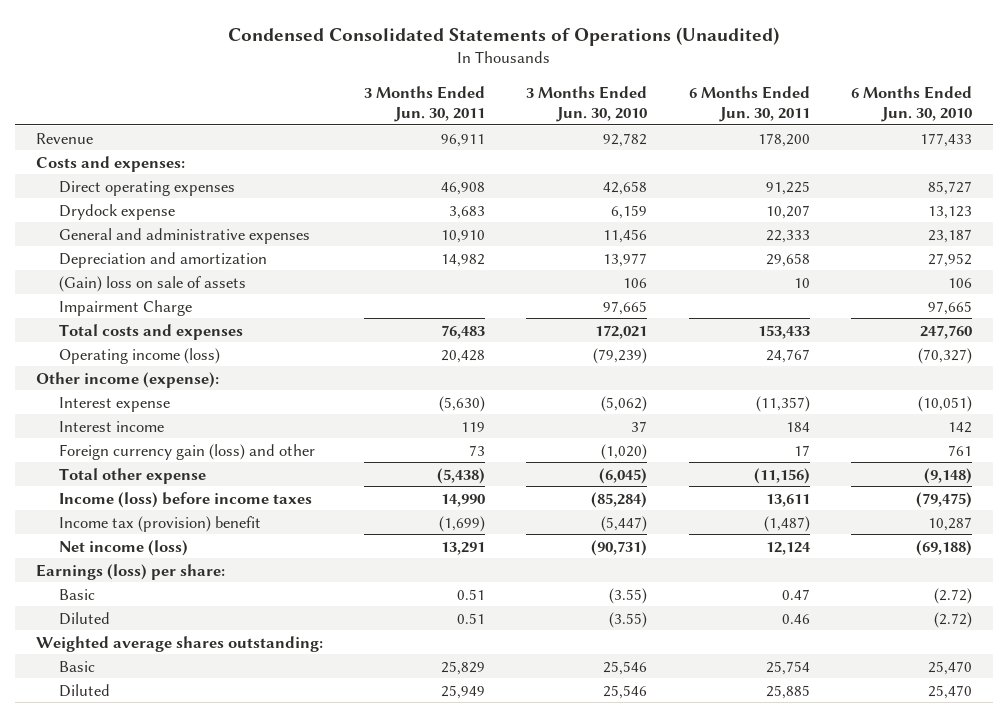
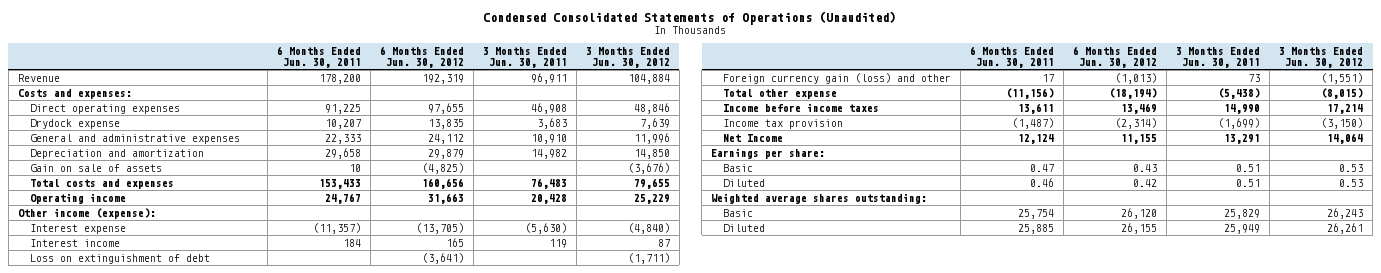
- | 3 Months Ended Jun. 30, 2011 | 3 Months Ended Jun. 30, 2010 | 6 Months Ended Jun. 30, 2011 | 6 Months Ended Jun. 30, 2010
+ | 6 Months Ended Jun. 30, 2011 | 6 Months Ended Jun. 30, 2012 | 3 Months Ended Jun. 30, 2011 | 3 Months Ended Jun. 30, 2012
- (Gain) loss on sale of assets | | 106 | 10 | 106
- Impairment Charge | | 97,665 | | 97,665
+ Gain on sale of assets | 10 | (4,825) | | (3,676)
- Operating income (loss) | 20,428 | (79,239) | 24,767 | (70,327)
+ Operating income | 24,767 | 31,663 | 20,428 | 25,229
+ Loss on extinguishment of debt | | (3,641) | | (1,711)
- Income (loss) before income taxes | 14,990 | (85,284) | 13,611 | (79,475)
- Income tax (provision) benefit | (1,699) | (5,447) | (1,487) | 10,287
- Net income (loss) | 13,291 | (90,731) | 12,124 | (69,188)
- Earnings (loss) per share:
+ Income before income taxes | 13,611 | 13,469 | 14,990 | 17,214
+ Income tax provision | (1,487) | (2,314) | (1,699) | (3,150)
+ Net Income | 12,124 | 11,155 | 13,291 | 14,064
+ Earnings per share:

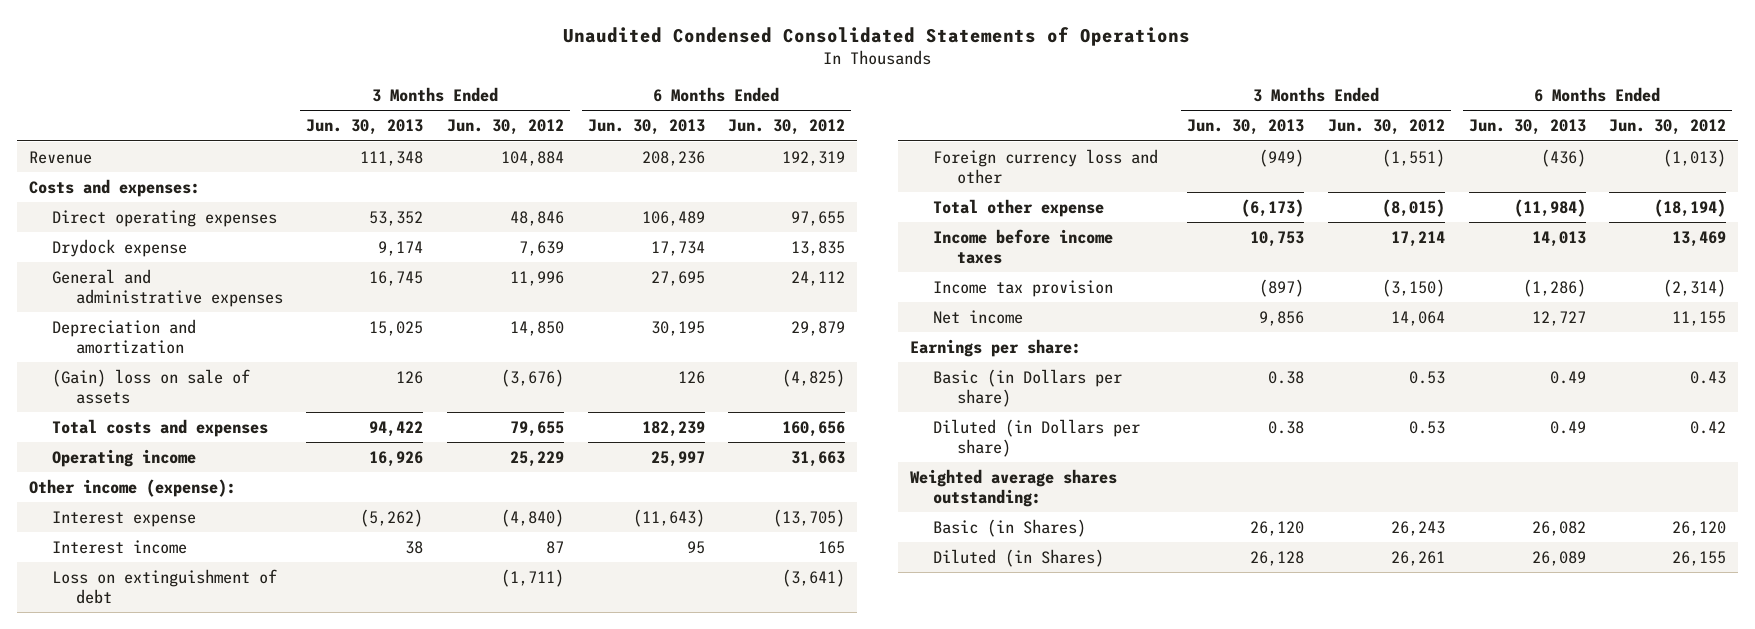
- Condensed Consolidated Statements of Operations (Unaudited)
+ Unaudited Condensed Consolidated Statements of Operations
- | 6 Months Ended Jun. 30, 2011 | 6 Months Ended Jun. 30, 2012 | 3 Months Ended Jun. 30, 2011 | 3 Months Ended Jun. 30, 2012
+ | 3 Months Ended Jun. 30, 2013 | 3 Months Ended Jun. 30, 2012 | 6 Months Ended Jun. 30, 2013 | 6 Months Ended Jun. 30, 2012
- Gain on sale of assets | 10 | (4,825) | | (3,676)
+ (Gain) loss on sale of assets | 126 | (3,676) | 126 | (4,825)
- Foreign currency gain (loss) and other | 17 | (1,013) | 73 | (1,551)
+ Foreign currency loss and other | (949) | (1,551) | (436) | (1,013)
- Net Income | 12,124 | 11,155 | 13,291 | 14,064
+ Net income | 9,856 | 14,064 | 12,727 | 11,155
- Basic | 0.47 | 0.43 | 0.51 | 0.53
- Diluted | 0.46 | 0.42 | 0.51 | 0.53
+ Basic (in Dollars per share) | 0.38 | 0.53 | 0.49 | 0.43
+ Diluted (in Dollars per share) | 0.38 | 0.53 | 0.49 | 0.42
- Basic | 25,754 | 26,120 | 25,829 | 26,243
- Diluted | 25,885 | 26,155 | 25,949 | 26,261
+ Basic (in Shares) | 26,120 | 26,243 | 26,082 | 26,120
+ Diluted (in Shares) | 26,128 | 26,261 | 26,089 | 26,155

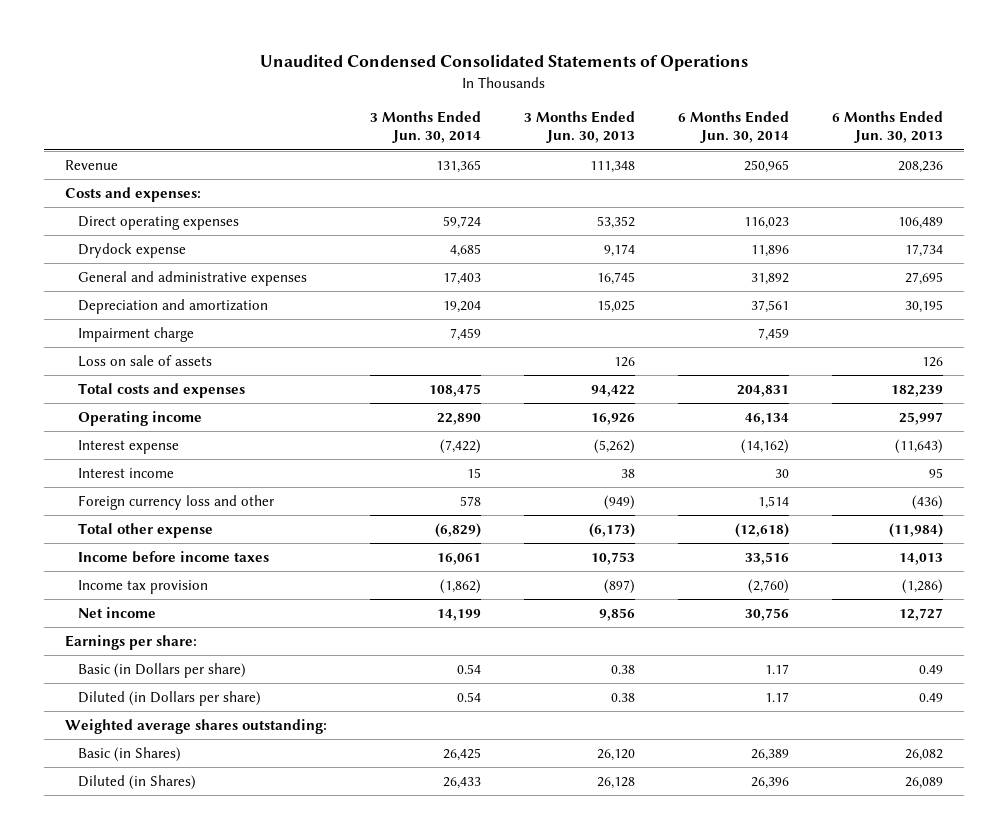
- | 3 Months Ended Jun. 30, 2013 | 3 Months Ended Jun. 30, 2012 | 6 Months Ended Jun. 30, 2013 | 6 Months Ended Jun. 30, 2012
+ | 3 Months Ended Jun. 30, 2014 | 3 Months Ended Jun. 30, 2013 | 6 Months Ended Jun. 30, 2014 | 6 Months Ended Jun. 30, 2013
- (Gain) loss on sale of assets | 126 | (3,676) | 126 | (4,825)
+ Impairment charge | 7,459 | | 7,459 |
+ Loss on sale of assets | | 126 | | 126
- Other income (expense):
- Loss on extinguishment of debt | | (1,711) | | (3,641)

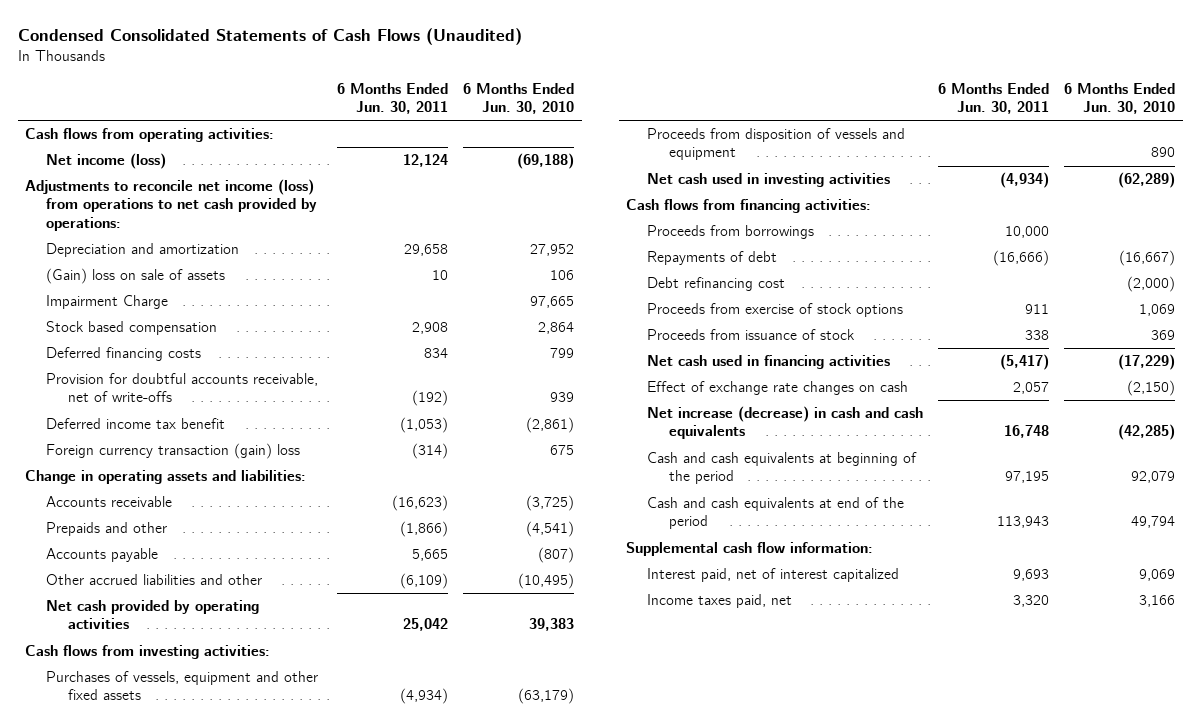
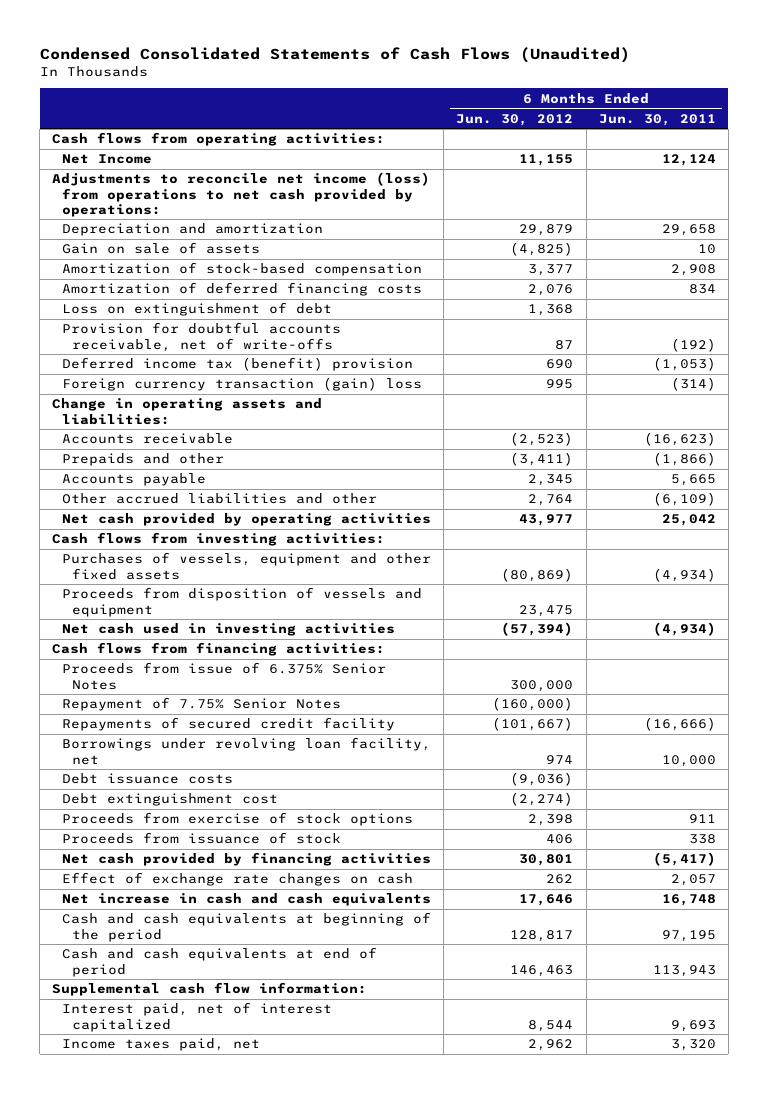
- | 6 Months Ended Jun. 30, 2011 | 6 Months Ended Jun. 30, 2010
+ | 6 Months Ended Jun. 30, 2012 | 6 Months Ended Jun. 30, 2011
- Net income (loss) | 12,124 | (69,188)
+ Net Income | 11,155 | 12,124
- (Gain) loss on sale of assets | 10 | 106
- Impairment Charge | | 97,665
- Stock based compensation | 2,908 | 2,864
- Deferred financing costs | 834 | 799
+ Gain on sale of assets | (4,825) | 10
+ Amortization of stock-based compensation | 3,377 | 2,908
+ Amortization of deferred financing costs | 2,076 | 834
+ Loss on extinguishment of debt | 1,368 |
- Deferred income tax benefit | (1,053) | (2,861)
+ Deferred income tax (benefit) provision | 690 | (1,053)
- Proceeds from borrowings | 10,000 |
- Repayments of debt | (16,666) | (16,667)
- Debt refinancing cost | | (2,000)
+ Proceeds from issue of 6.375% Senior Notes | 300,000 |
+ Repayment of 7.75% Senior Notes | (160,000) |
+ Repayments of secured credit facility | (101,667) | (16,666)
+ Borrowings under revolving loan facility, net | 974 | 10,000
+ Debt issuance costs | (9,036) |
+ Debt extinguishment cost | (2,274) |
- Net cash used in financing activities | (5,417) | (17,229)
+ Net cash provided by financing activities | 30,801 | (5,417)
- Net increase (decrease) in cash and cash equivalents | 16,748 | (42,285)
+ Net increase in cash and cash equivalents | 17,646 | 16,748
- Cash and cash equivalents at end of the period | 113,943 | 49,794
+ Cash and cash equivalents at end of period | 146,463 | 113,943

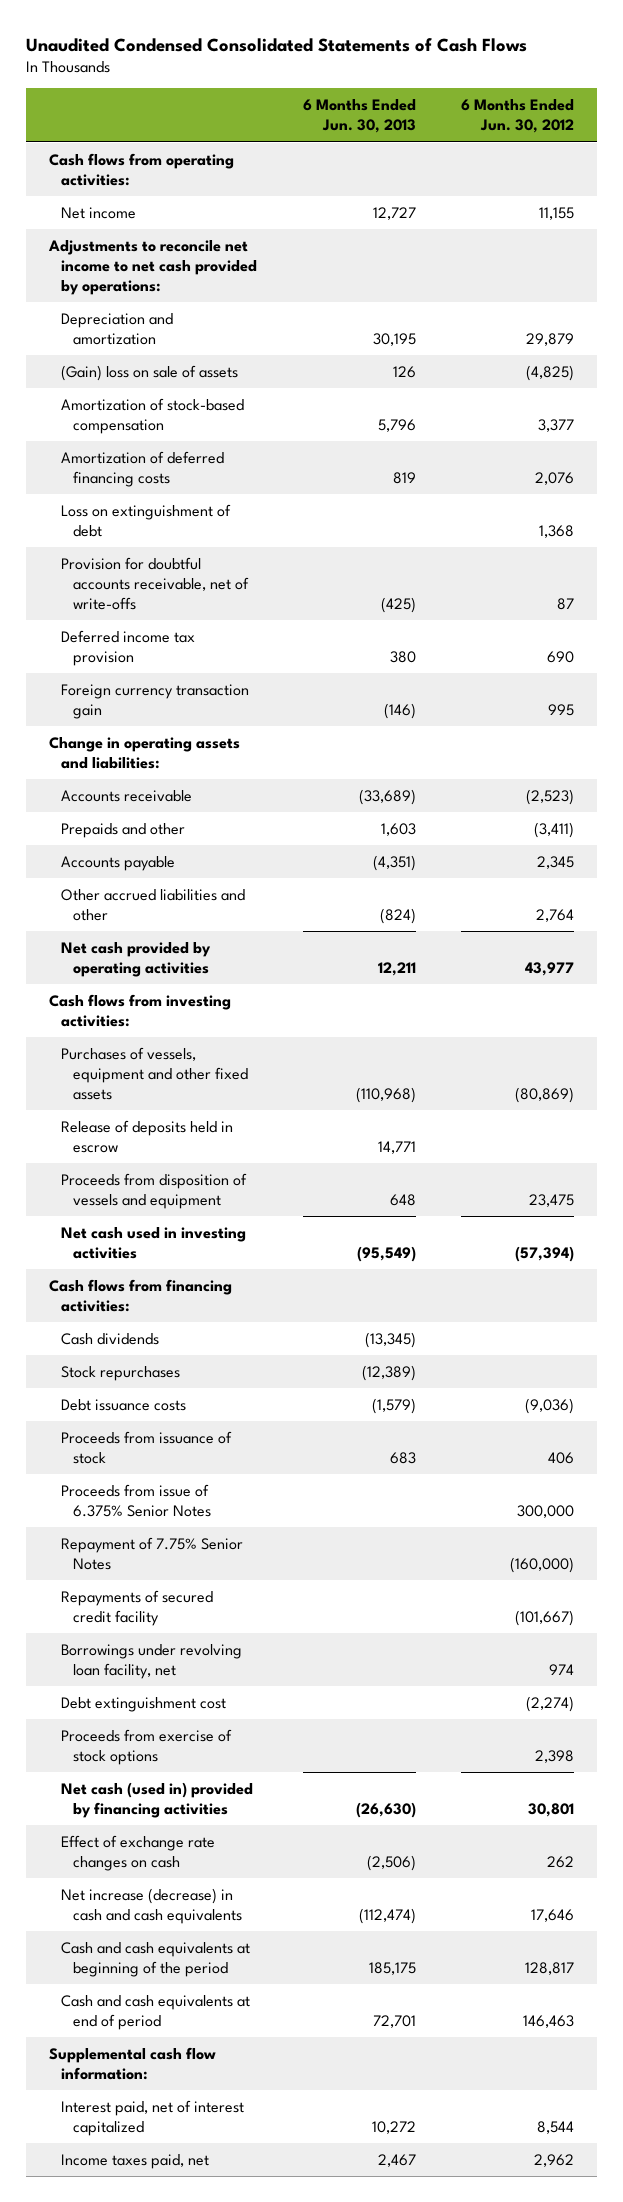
- Condensed Consolidated Statements of Cash Flows (Unaudited)
+ Unaudited Condensed Consolidated Statements of Cash Flows
- | 6 Months Ended Jun. 30, 2012 | 6 Months Ended Jun. 30, 2011
+ | 6 Months Ended Jun. 30, 2013 | 6 Months Ended Jun. 30, 2012
- Net Income | 11,155 | 12,124
- Adjustments to reconcile net income (loss) from operations to net cash provided by operations:
+ Net income | 12,727 | 11,155
+ Adjustments to reconcile net income to net cash provided by operations:
- Gain on sale of assets | (4,825) | 10
+ (Gain) loss on sale of assets | 126 | (4,825)
- Deferred income tax (benefit) provision | 690 | (1,053)
- Foreign currency transaction (gain) loss | 995 | (314)
+ Deferred income tax provision | 380 | 690
+ Foreign currency transaction gain | (146) | 995
+ Release of deposits held in escrow | 14,771 |
+ Cash dividends | (13,345) |
+ Stock repurchases | (12,389) |
moved up: Debt issuance costs | (1,579) | (9,036)
moved up: Proceeds from issuance of stock | 683 | 406
- Net cash provided by financing activities | 30,801 | (5,417)
+ Net cash (used in) provided by financing activities | (26,630) | 30,801
- Net increase in cash and cash equivalents | 17,646 | 16,748
+ Net increase (decrease) in cash and cash equivalents | (112,474) | 17,646

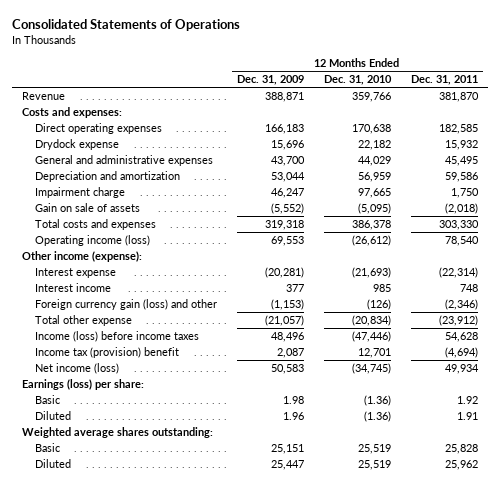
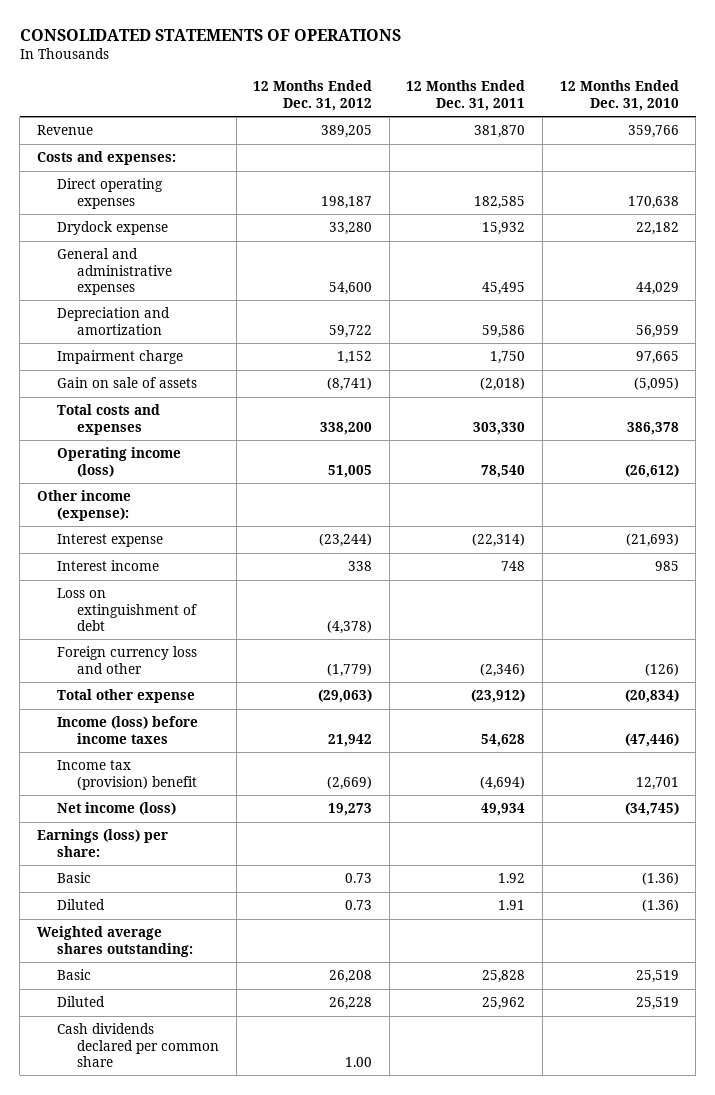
- Consolidated Statements of Operations
+ CONSOLIDATED STATEMENTS OF OPERATIONS
- | 12 Months Ended Dec. 31, 2009 | 12 Months Ended Dec. 31, 2010 | 12 Months Ended Dec. 31, 2011
+ | 12 Months Ended Dec. 31, 2012 | 12 Months Ended Dec. 31, 2011 | 12 Months Ended Dec. 31, 2010
- Foreign currency gain (loss) and other | (1,153) | (126) | (2,346)
+ Loss on extinguishment of debt | (4,378) | |
+ Foreign currency loss and other | (1,779) | (2,346) | (126)
+ Cash dividends declared per common share | 1.00 | |

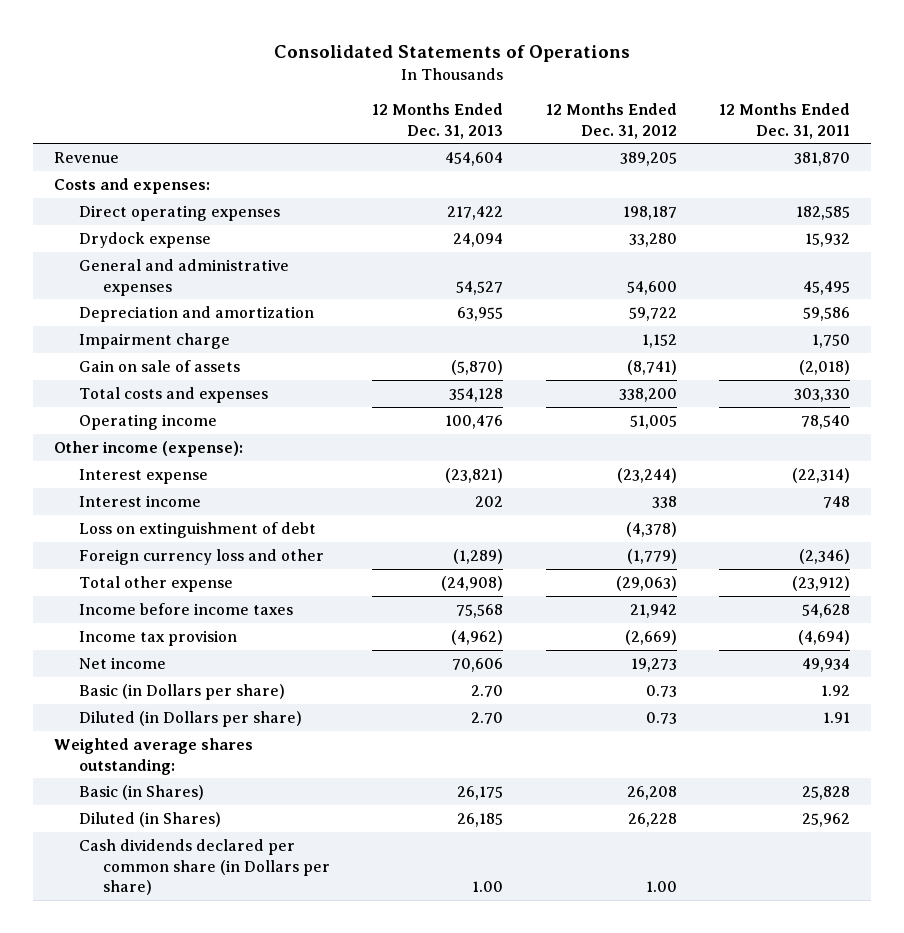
- CONSOLIDATED STATEMENTS OF OPERATIONS
+ Consolidated Statements of Operations
- | 12 Months Ended Dec. 31, 2012 | 12 Months Ended Dec. 31, 2011 | 12 Months Ended Dec. 31, 2010
+ | 12 Months Ended Dec. 31, 2013 | 12 Months Ended Dec. 31, 2012 | 12 Months Ended Dec. 31, 2011
- Operating income (loss) | 51,005 | 78,540 | (26,612)
+ Operating income | 100,476 | 51,005 | 78,540
- Income (loss) before income taxes | 21,942 | 54,628 | (47,446)
- Income tax (provision) benefit | (2,669) | (4,694) | 12,701
- Net income (loss) | 19,273 | 49,934 | (34,745)
- Earnings (loss) per share:
- Basic | 0.73 | 1.92 | (1.36)
- Diluted | 0.73 | 1.91 | (1.36)
+ Income before income taxes | 75,568 | 21,942 | 54,628
+ Income tax provision | (4,962) | (2,669) | (4,694)
+ Net income | 70,606 | 19,273 | 49,934
+ Basic (in Dollars per share) | 2.70 | 0.73 | 1.92
+ Diluted (in Dollars per share) | 2.70 | 0.73 | 1.91
- Basic | 26,208 | 25,828 | 25,519
- Diluted | 26,228 | 25,962 | 25,519
- Cash dividends declared per common share | 1.00 | |
+ Basic (in Shares) | 26,175 | 26,208 | 25,828
+ Diluted (in Shares) | 26,185 | 26,228 | 25,962
+ Cash dividends declared per common share (in Dollars per share) | 1.00 | 1.00 |

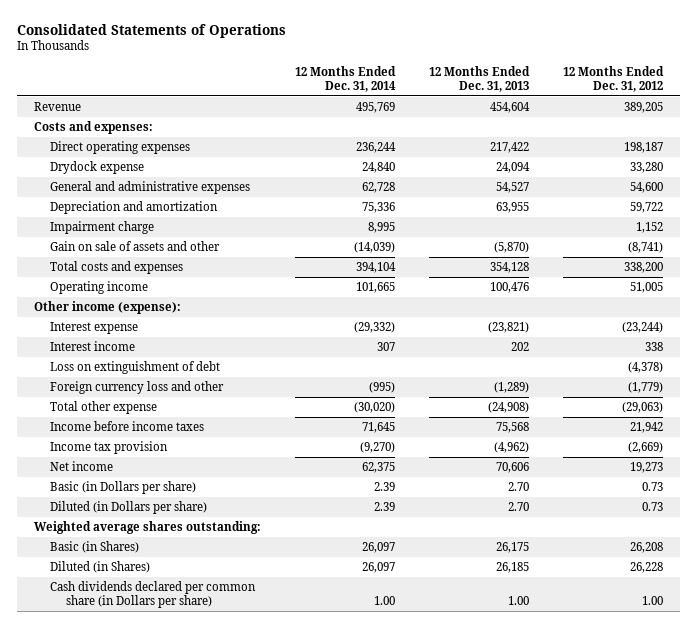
- | 12 Months Ended Dec. 31, 2013 | 12 Months Ended Dec. 31, 2012 | 12 Months Ended Dec. 31, 2011
+ | 12 Months Ended Dec. 31, 2014 | 12 Months Ended Dec. 31, 2013 | 12 Months Ended Dec. 31, 2012
- Gain on sale of assets | (5,870) | (8,741) | (2,018)
+ Gain on sale of assets and other | (14,039) | (5,870) | (8,741)

